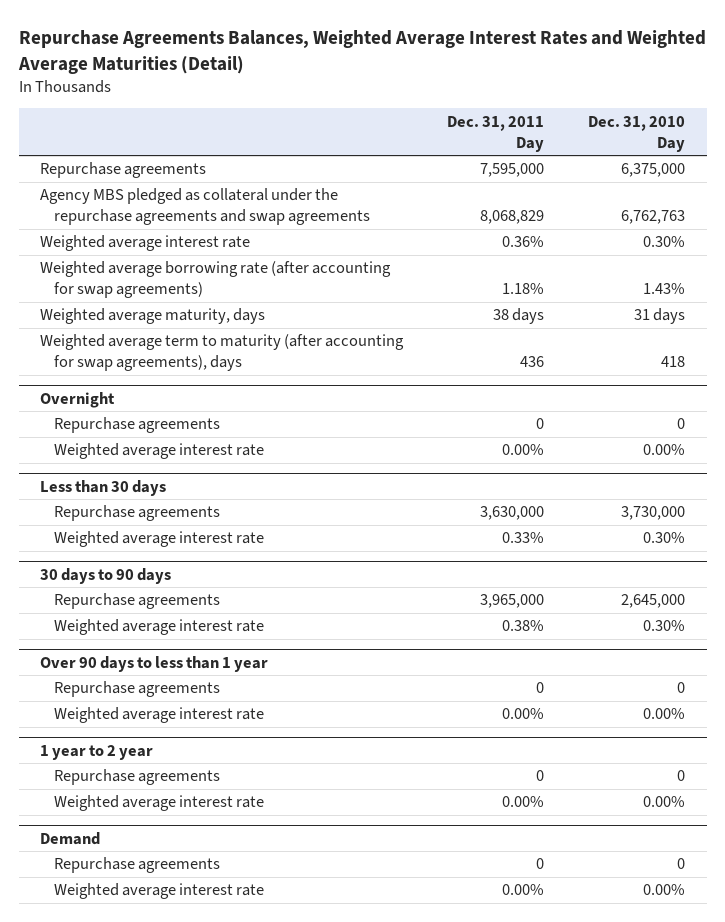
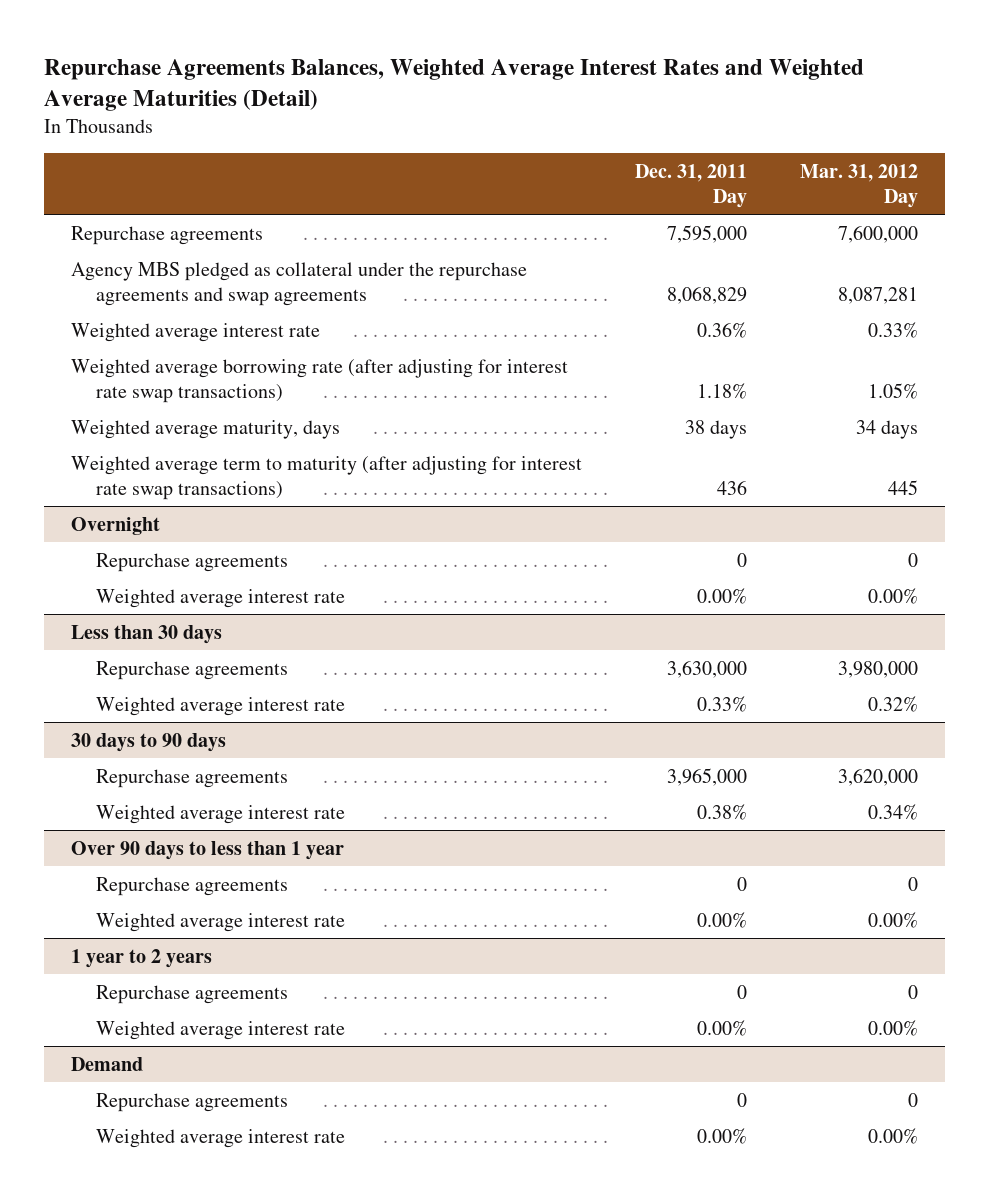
- | Dec. 31, 2011 Day | Dec. 31, 2010 Day
+ | Dec. 31, 2011 Day | Mar. 31, 2012 Day
- Weighted average borrowing rate (after accounting for swap agreements) | 1.18% | 1.43%
+ Weighted average borrowing rate (after adjusting for interest rate swap transactions) | 1.18% | 1.05%
- Weighted average term to maturity (after accounting for swap agreements), days | 436 | 418
+ Weighted average term to maturity (after adjusting for interest rate swap transactions) | 436 | 445
- 1 year to 2 year
+ 1 year to 2 years

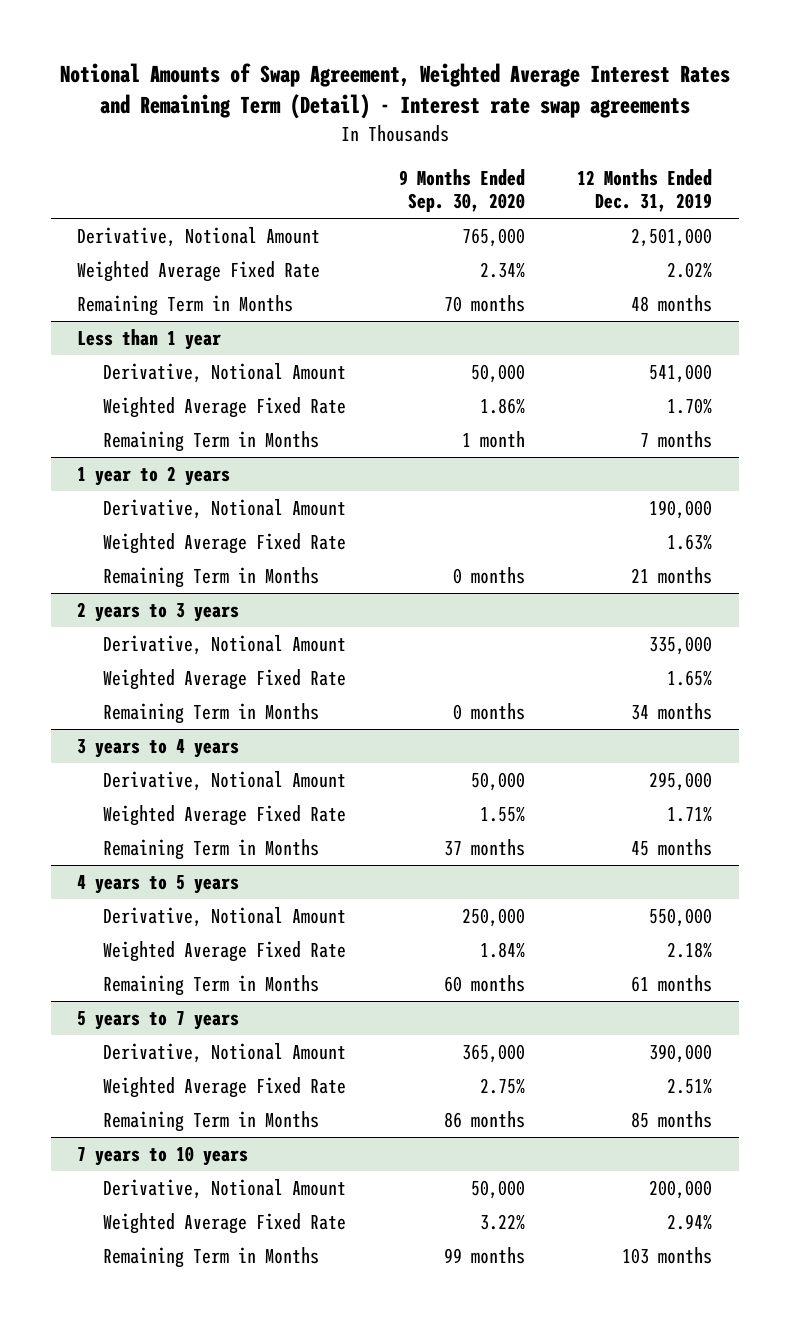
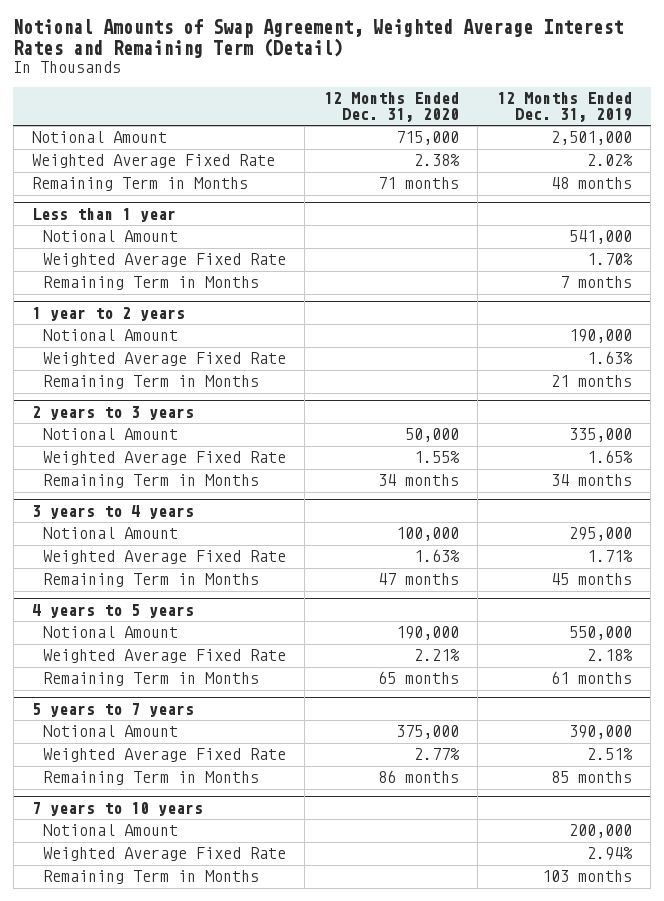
- Notional Amounts of Swap Agreement, Weighted Average Interest Rates and Remaining Term (Detail) - Interest rate swap agreements
+ Notional Amounts of Swap Agreement, Weighted Average Interest Rates and Remaining Term (Detail)
- | 9 Months Ended Sep. 30, 2020 | 12 Months Ended Dec. 31, 2019
+ | 12 Months Ended Dec. 31, 2020 | 12 Months Ended Dec. 31, 2019
- Derivative, Notional Amount | 765,000 | 2,501,000
+ Notional Amount | 715,000 | 2,501,000
@ Less than 1 year
- Derivative, Notional Amount | 50,000 | 541,000
+ Notional Amount | | 541,000
@ 1 year to 2 years
- Derivative, Notional Amount | | 190,000
+ Notional Amount | | 190,000
@ 2 years to 3 years
- Derivative, Notional Amount | | 335,000
+ Notional Amount | 50,000 | 335,000
@ 3 years to 4 years
- Derivative, Notional Amount | 50,000 | 295,000
+ Notional Amount | 100,000 | 295,000
@ 4 years to 5 years
- Derivative, Notional Amount | 250,000 | 550,000
+ Notional Amount | 190,000 | 550,000
@ 5 years to 7 years
- Derivative, Notional Amount | 365,000 | 390,000
+ Notional Amount | 375,000 | 390,000
@ 7 years to 10 years
- Derivative, Notional Amount | 50,000 | 200,000
+ Notional Amount | | 200,000

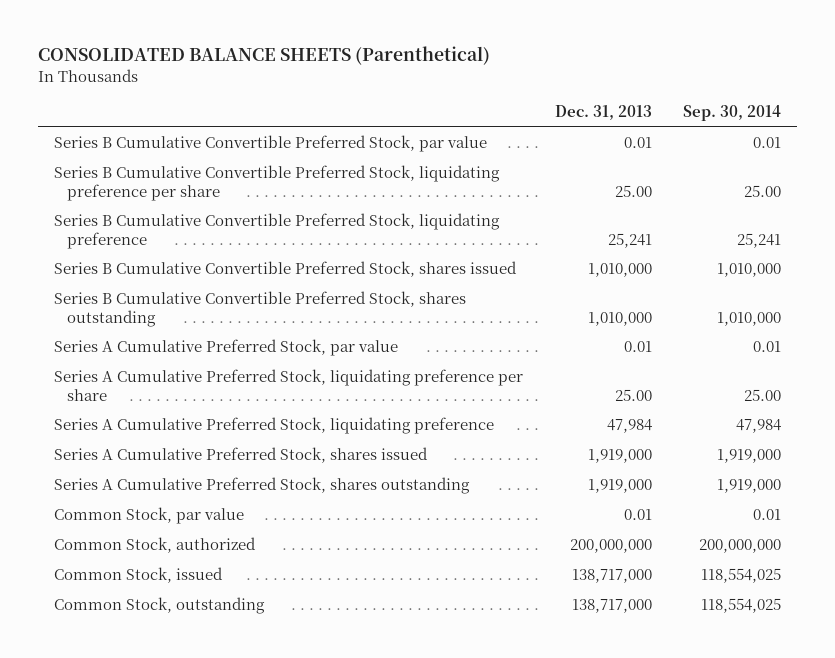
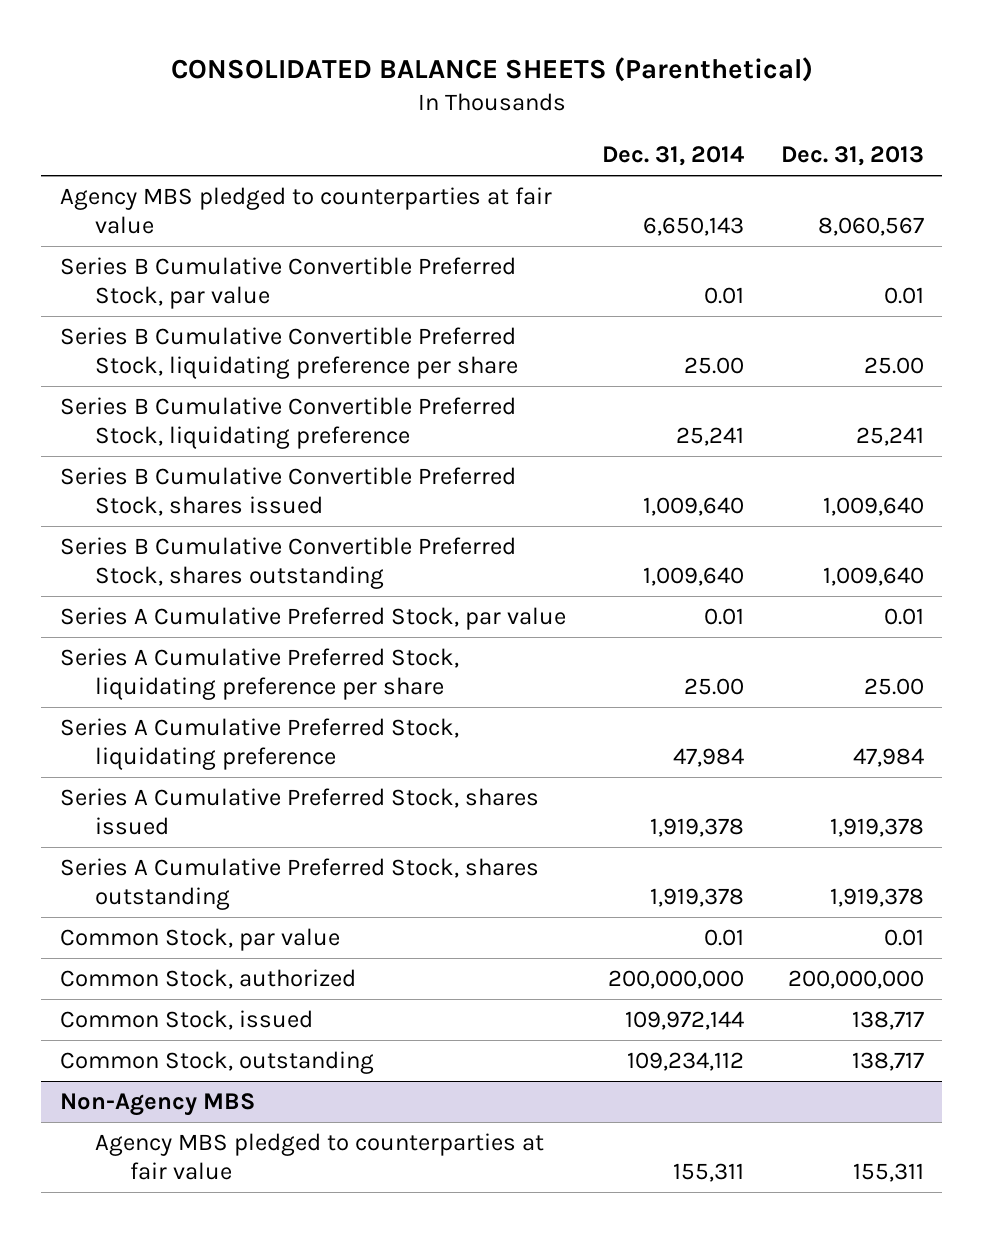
- | Dec. 31, 2013 | Sep. 30, 2014
+ | Dec. 31, 2014 | Dec. 31, 2013
+ Agency MBS pledged to counterparties at fair value | 6,650,143 | 8,060,567
- Series B Cumulative Convertible Preferred Stock, shares issued | 1,010,000 | 1,010,000
- Series B Cumulative Convertible Preferred Stock, shares outstanding | 1,010,000 | 1,010,000
+ Series B Cumulative Convertible Preferred Stock, shares issued | 1,009,640 | 1,009,640
+ Series B Cumulative Convertible Preferred Stock, shares outstanding | 1,009,640 | 1,009,640
- Series A Cumulative Preferred Stock, shares issued | 1,919,000 | 1,919,000
- Series A Cumulative Preferred Stock, shares outstanding | 1,919,000 | 1,919,000
+ Series A Cumulative Preferred Stock, shares issued | 1,919,378 | 1,919,378
+ Series A Cumulative Preferred Stock, shares outstanding | 1,919,378 | 1,919,378
- Common Stock, issued | 138,717,000 | 118,554,025
- Common Stock, outstanding | 138,717,000 | 118,554,025
+ Common Stock, issued | 109,972,144 | 138,717
+ Common Stock, outstanding | 109,234,112 | 138,717
+ Non-Agency MBS
+ Agency MBS pledged to counterparties at fair value | 155,311 | 155,311

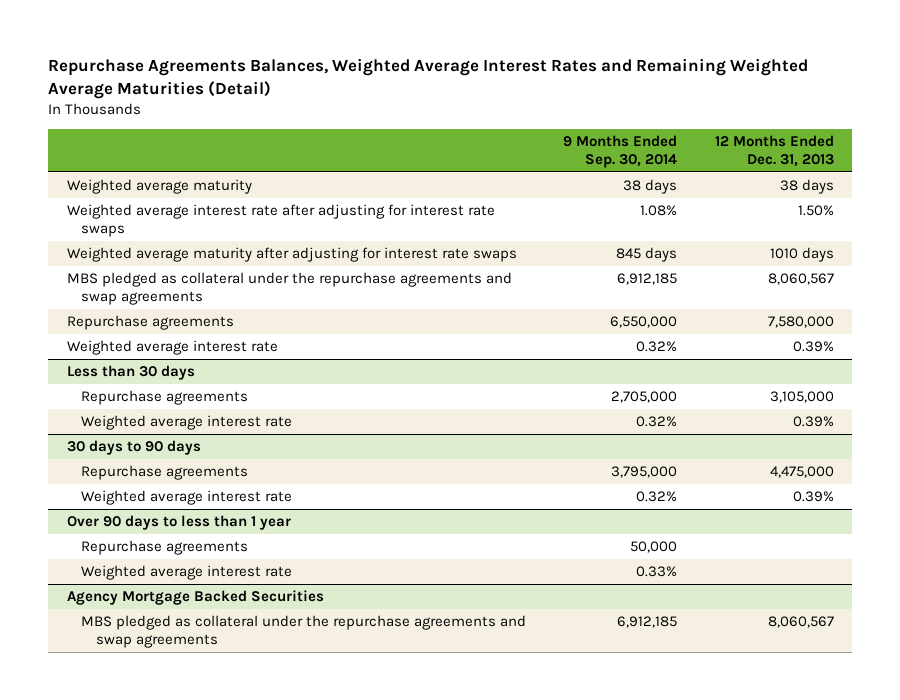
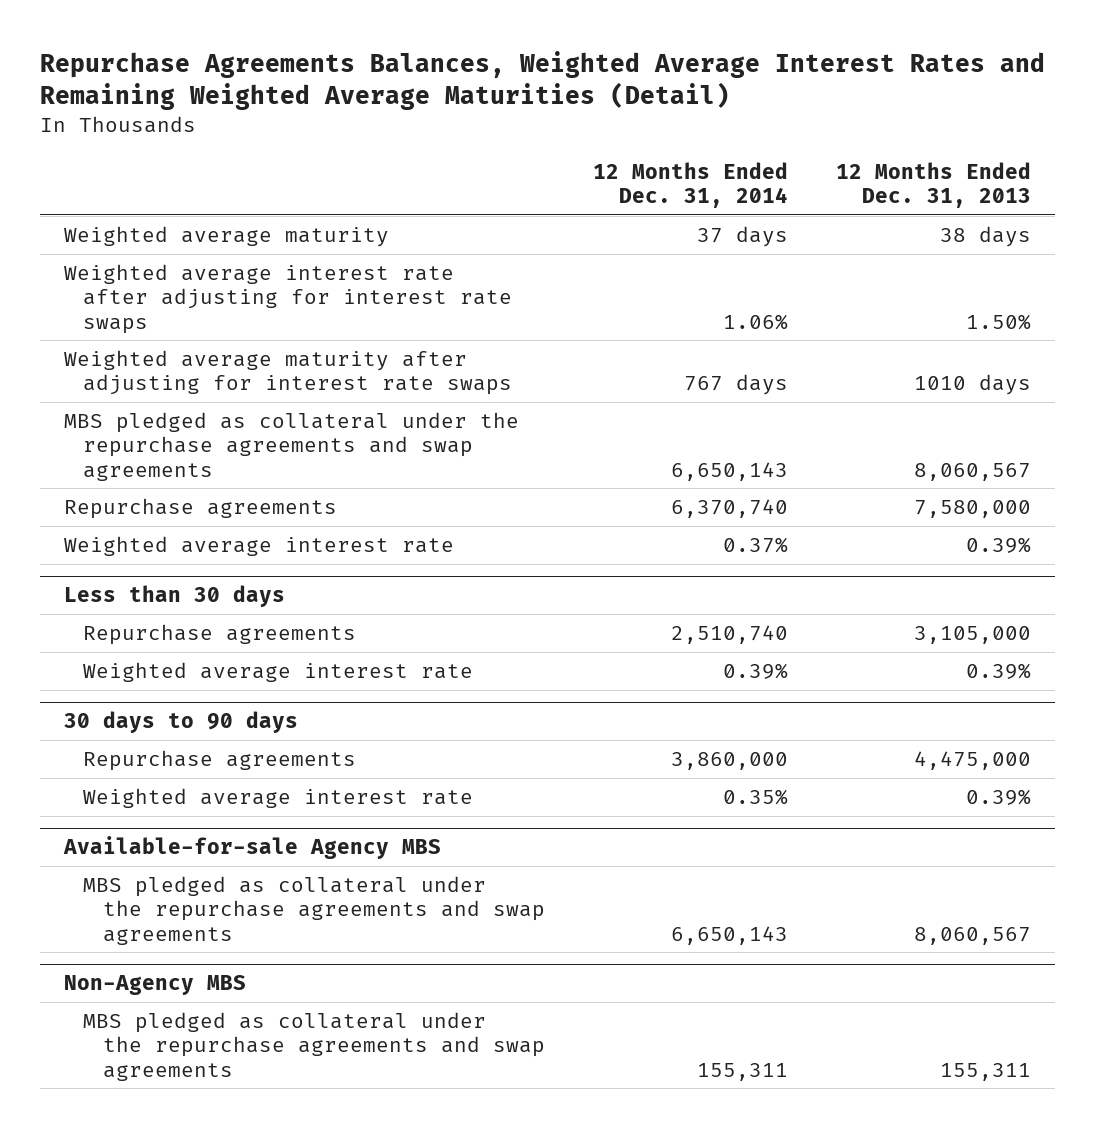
- | 9 Months Ended Sep. 30, 2014 | 12 Months Ended Dec. 31, 2013
+ | 12 Months Ended Dec. 31, 2014 | 12 Months Ended Dec. 31, 2013
- Over 90 days to less than 1 year
- Repurchase agreements | 50,000 |
- Weighted average interest rate | 0.33% |
- Agency Mortgage Backed Securities
+ Available-for-sale Agency MBS
+ Non-Agency MBS
+ MBS pledged as collateral under the repurchase agreements and swap agreements | 155,311 | 155,311

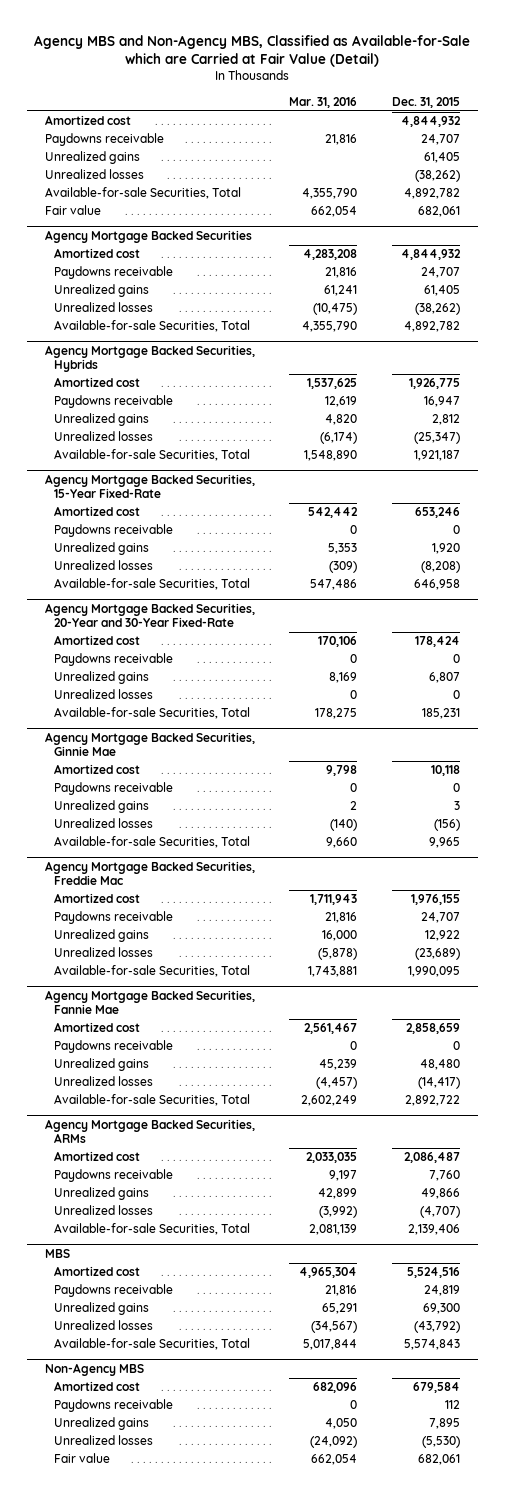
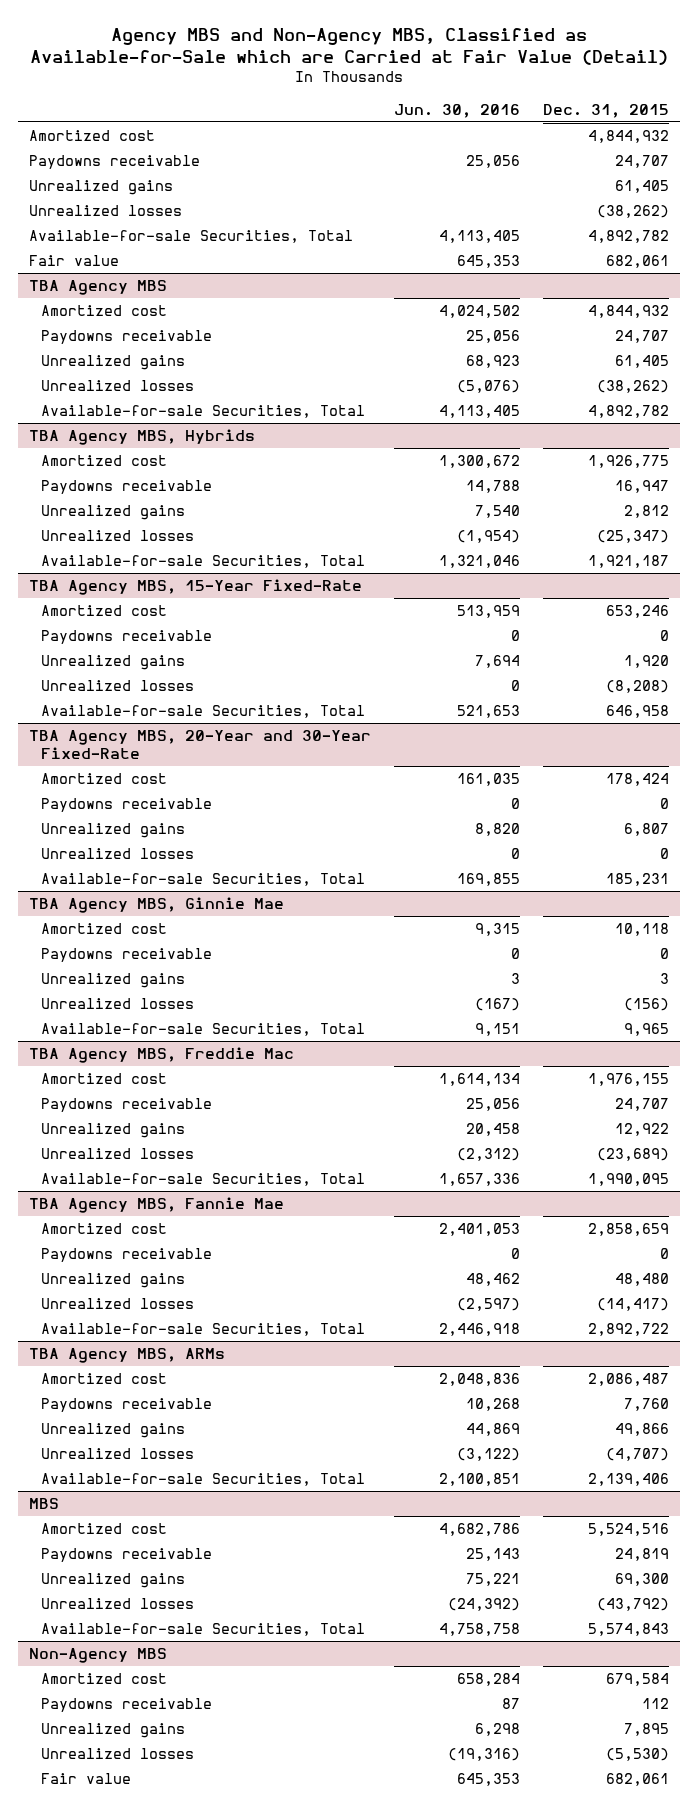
- | Mar. 31, 2016 | Dec. 31, 2015
+ | Jun. 30, 2016 | Dec. 31, 2015
- Agency Mortgage Backed Securities
+ TBA Agency MBS
- Agency Mortgage Backed Securities, Hybrids
+ TBA Agency MBS, Hybrids
- Agency Mortgage Backed Securities, 15-Year Fixed-Rate
+ TBA Agency MBS, 15-Year Fixed-Rate
- Agency Mortgage Backed Securities, 20-Year and 30-Year Fixed-Rate
+ TBA Agency MBS, 20-Year and 30-Year Fixed-Rate
- Agency Mortgage Backed Securities, Ginnie Mae
+ TBA Agency MBS, Ginnie Mae
- Agency Mortgage Backed Securities, Freddie Mac
+ TBA Agency MBS, Freddie Mac
- Agency Mortgage Backed Securities, Fannie Mae
+ TBA Agency MBS, Fannie Mae
- Agency Mortgage Backed Securities, ARMs
+ TBA Agency MBS, ARMs

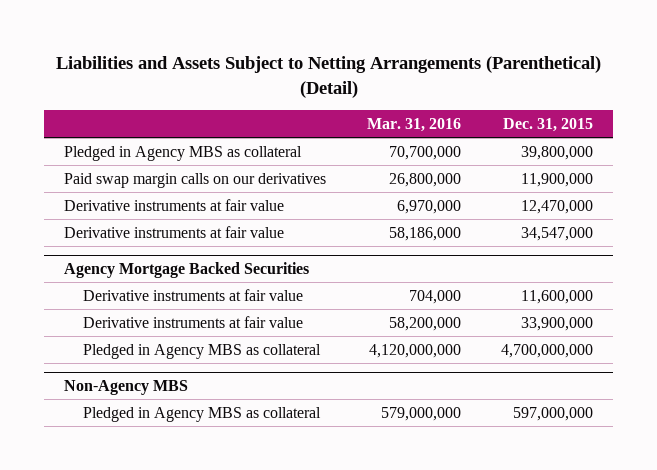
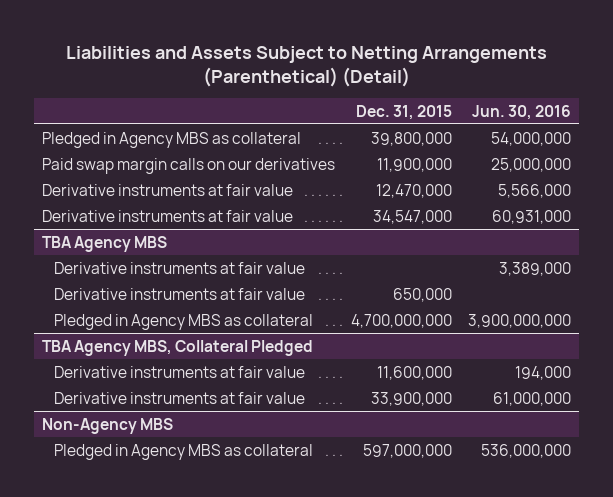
- | Mar. 31, 2016 | Dec. 31, 2015
+ | Dec. 31, 2015 | Jun. 30, 2016
- Agency Mortgage Backed Securities
+ TBA Agency MBS
+ Derivative instruments at fair value | | 3,389,000
+ Derivative instruments at fair value | 650,000 |
+ Pledged in Agency MBS as collateral | 4,700,000,000 | 3,900,000,000
+ TBA Agency MBS, Collateral Pledged
- Pledged in Agency MBS as collateral | 4,120,000,000 | 4,700,000,000

